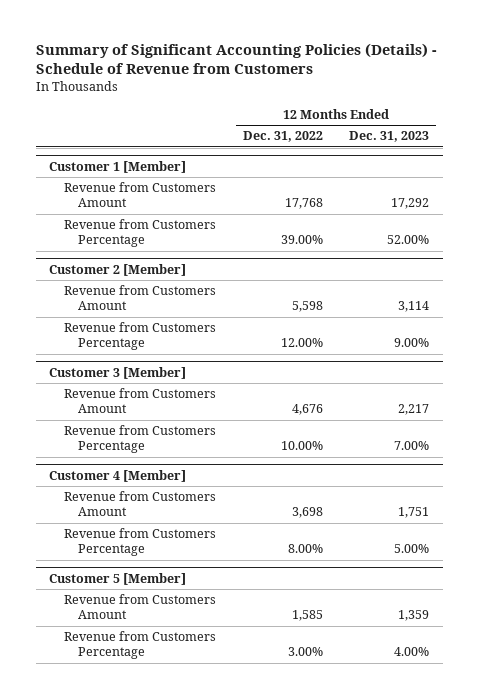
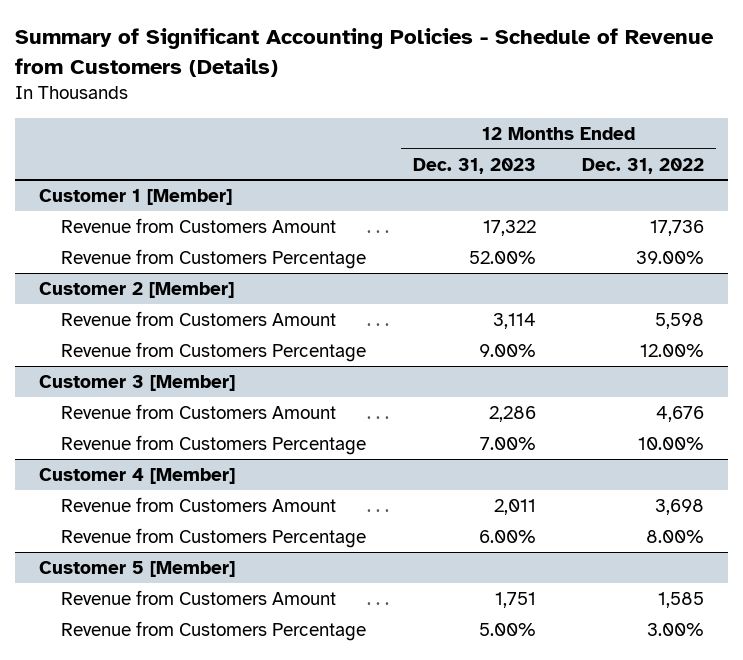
- Summary of Significant Accounting Policies (Details) - Schedule of Revenue from Customers
+ Summary of Significant Accounting Policies - Schedule of Revenue from Customers (Details)
- | 12 Months Ended Dec. 31, 2022 | 12 Months Ended Dec. 31, 2023
+ | 12 Months Ended Dec. 31, 2023 | 12 Months Ended Dec. 31, 2022
@ Customer 1 [Member]
- Revenue from Customers Amount | 17,768 | 17,292
+ Revenue from Customers Amount | 17,322 | 17,736
@ Customer 3 [Member]
- Revenue from Customers Amount | 4,676 | 2,217
+ Revenue from Customers Amount | 2,286 | 4,676
@ Customer 4 [Member]
- Revenue from Customers Amount | 3,698 | 1,751
- Revenue from Customers Percentage | 8.00% | 5.00%
+ Revenue from Customers Amount | 2,011 | 3,698
+ Revenue from Customers Percentage | 6.00% | 8.00%
@ Customer 5 [Member]
- Revenue from Customers Amount | 1,585 | 1,359
- Revenue from Customers Percentage | 3.00% | 4.00%
+ Revenue from Customers Amount | 1,751 | 1,585
+ Revenue from Customers Percentage | 5.00% | 3.00%

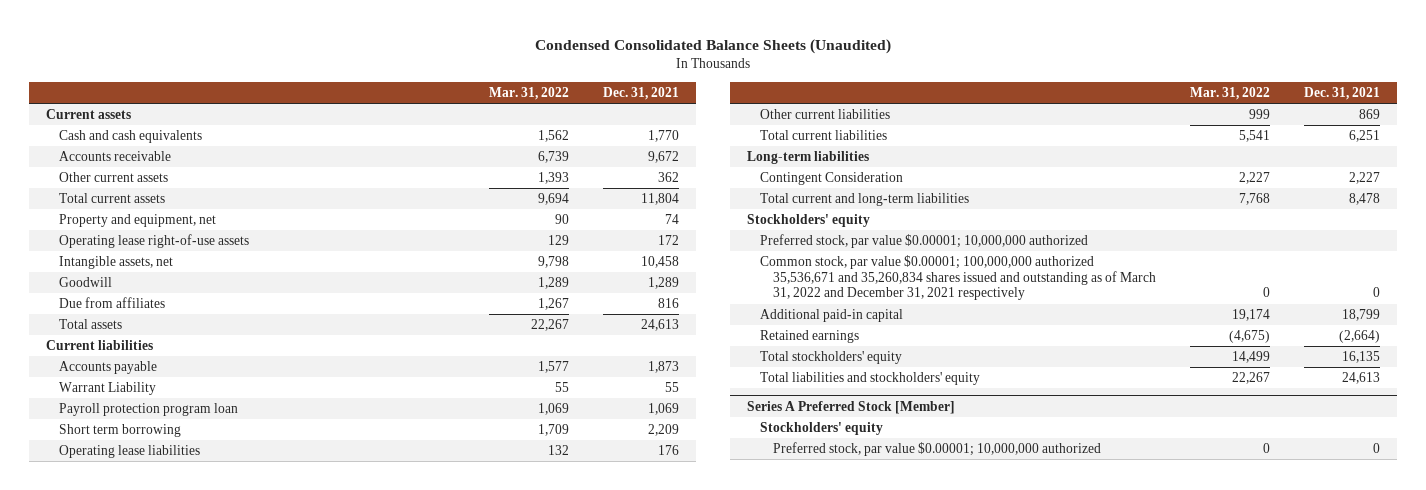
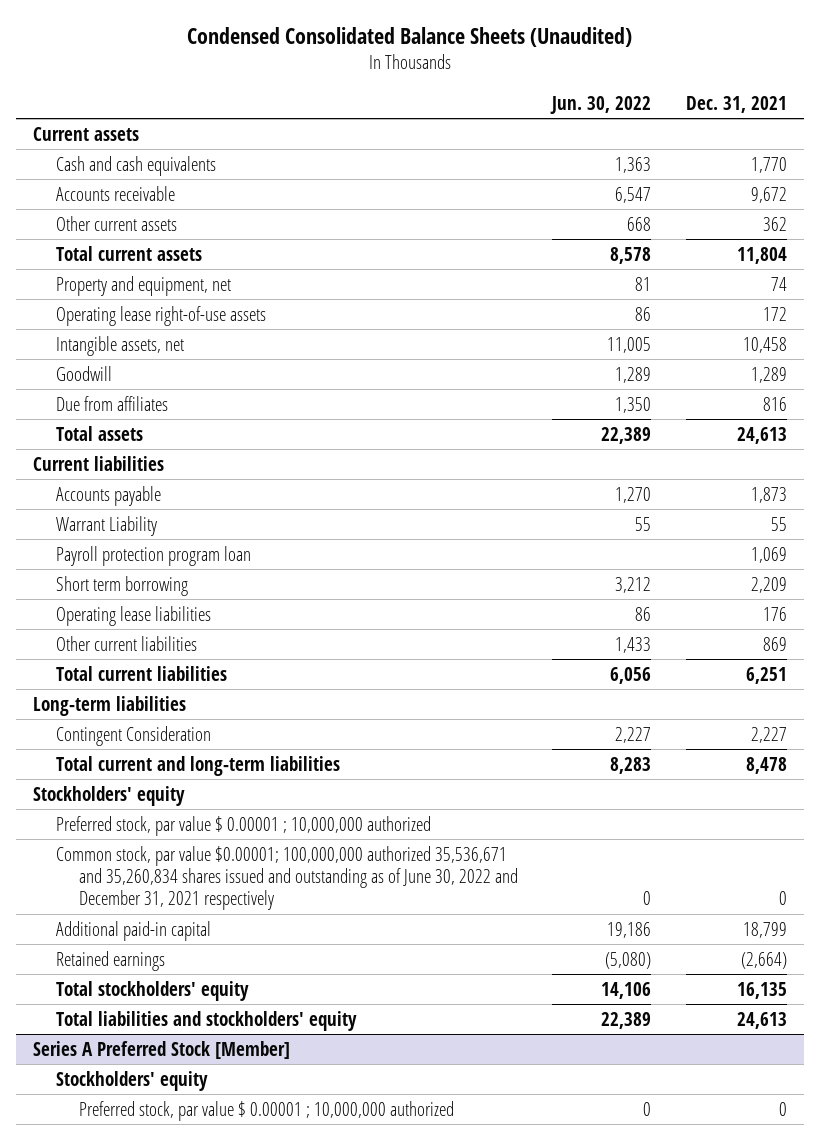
- | Mar. 31, 2022 | Dec. 31, 2021
+ | Jun. 30, 2022 | Dec. 31, 2021
- Preferred stock, par value $0.00001; 10,000,000 authorized
- Common stock, par value $0.00001; 100,000,000 authorized 35,536,671 and 35,260,834 shares issued and outstanding as of March 31, 2022 and December 31, 2021 respectively | 0 | 0
+ Preferred stock, par value $ 0.00001 ; 10,000,000 authorized
+ Common stock, par value $0.00001; 100,000,000 authorized 35,536,671 and 35,260,834 shares issued and outstanding as of June 30, 2022 and December 31, 2021 respectively | 0 | 0
@ Series A Preferred Stock [Member]
- Preferred stock, par value $0.00001; 10,000,000 authorized | 0 | 0
+ Preferred stock, par value $ 0.00001 ; 10,000,000 authorized | 0 | 0

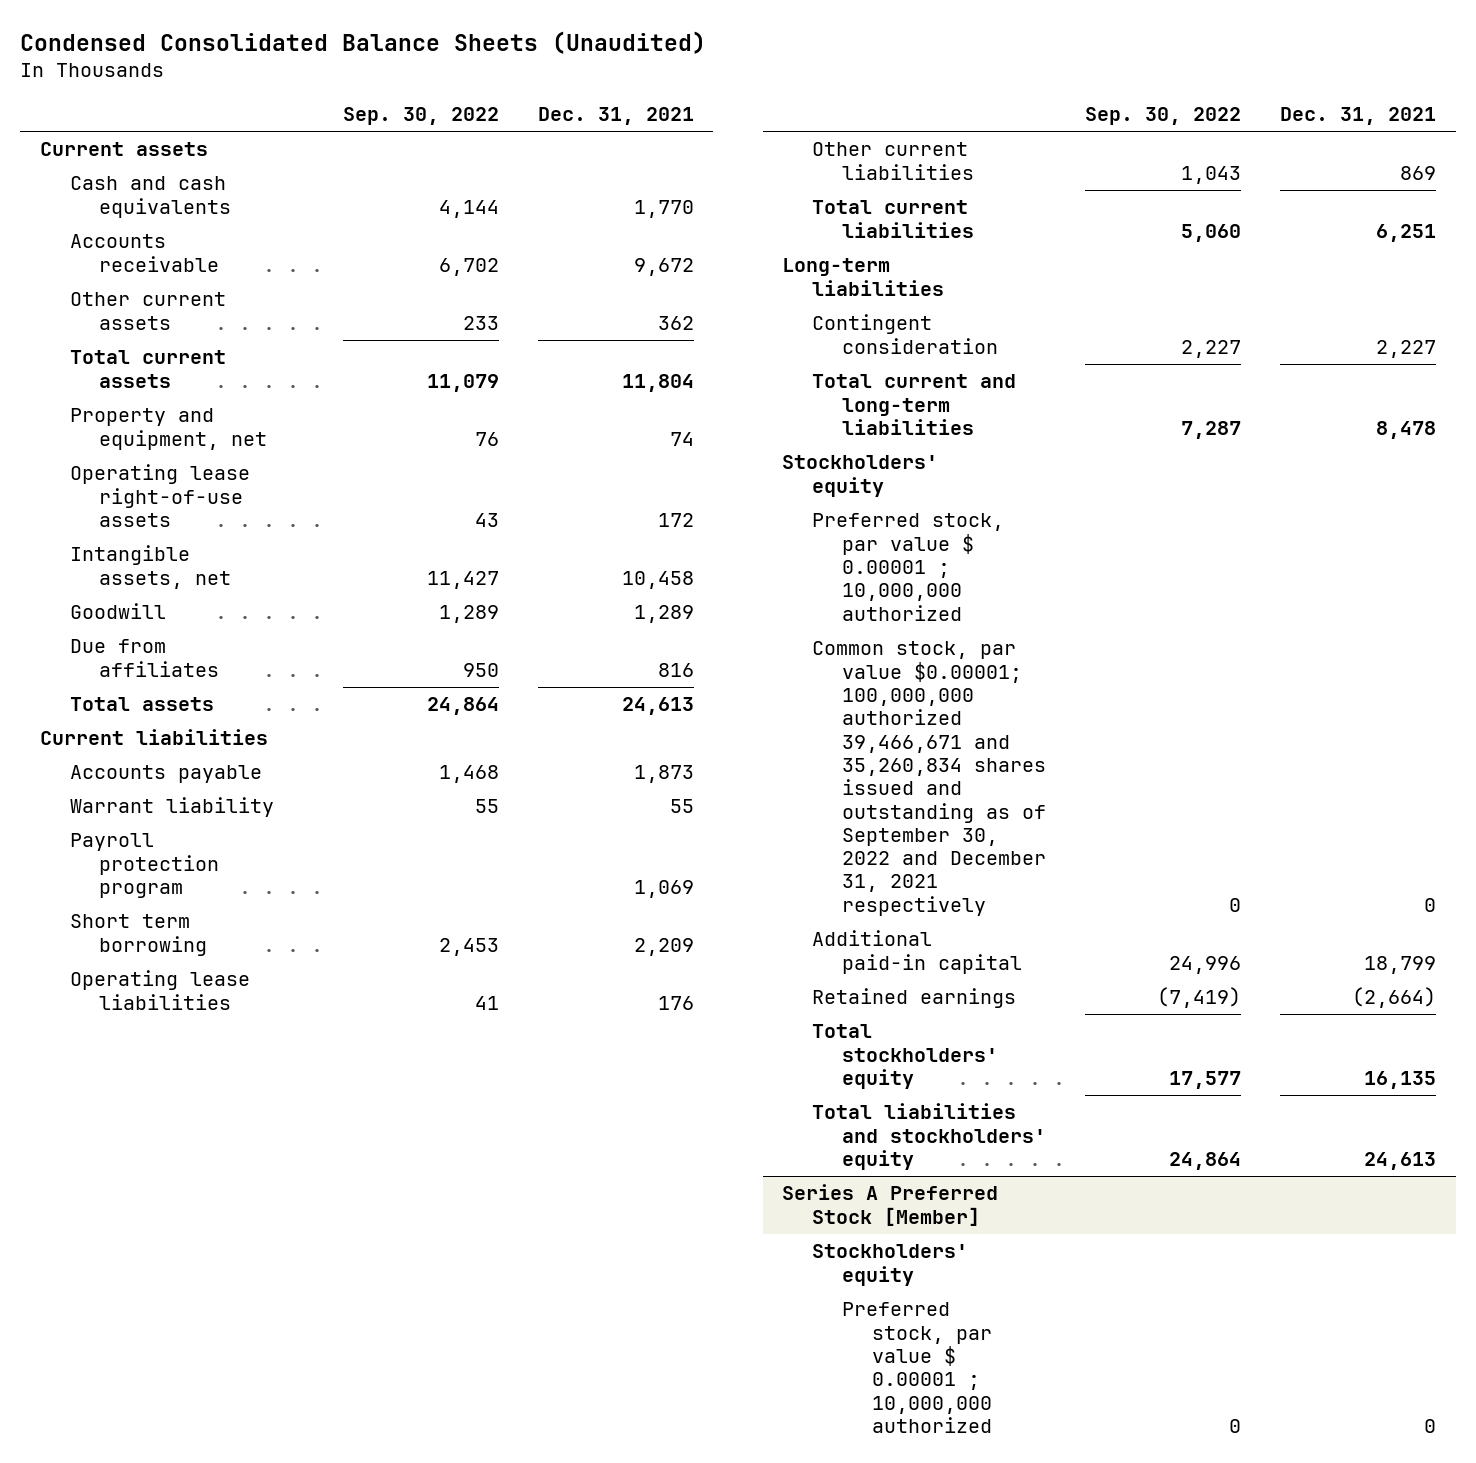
- | Jun. 30, 2022 | Dec. 31, 2021
+ | Sep. 30, 2022 | Dec. 31, 2021
- Warrant Liability | 55 | 55
- Payroll protection program loan | | 1,069
+ Warrant liability | 55 | 55
+ Payroll protection program | | 1,069
- Contingent Consideration | 2,227 | 2,227
+ Contingent consideration | 2,227 | 2,227
- Common stock, par value $0.00001; 100,000,000 authorized 35,536,671 and 35,260,834 shares issued and outstanding as of June 30, 2022 and December 31, 2021 respectively | 0 | 0
+ Common stock, par value $0.00001; 100,000,000 authorized 39,466,671 and 35,260,834 shares issued and outstanding as of September 30, 2022 and December 31, 2021 respectively | 0 | 0

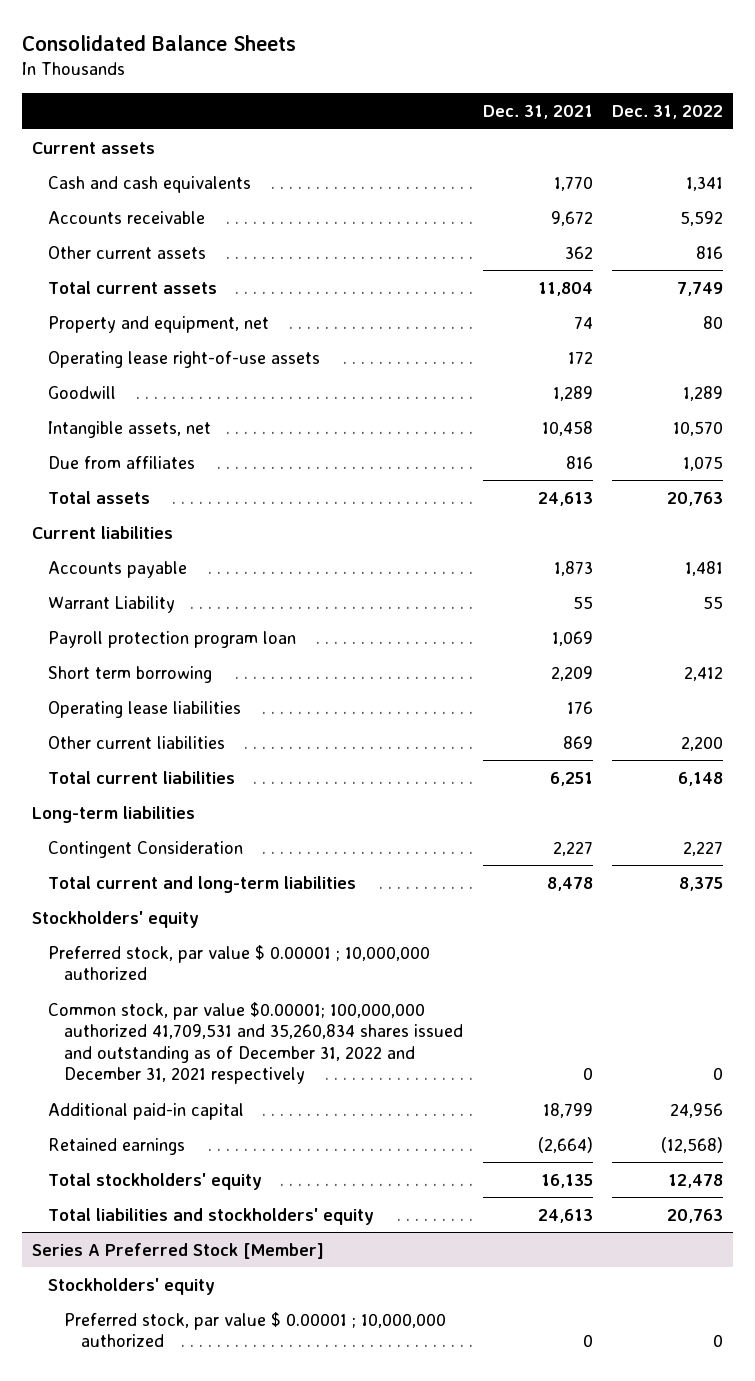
- Condensed Consolidated Balance Sheets (Unaudited)
+ Consolidated Balance Sheets
- | Sep. 30, 2022 | Dec. 31, 2021
+ | Dec. 31, 2021 | Dec. 31, 2022
moved down: Intangible assets, net | 10,458 | 10,570
- Warrant liability | 55 | 55
- Payroll protection program | | 1,069
+ Warrant Liability | 55 | 55
+ Payroll protection program loan | 1,069 |
- Contingent consideration | 2,227 | 2,227
+ Contingent Consideration | 2,227 | 2,227
- Common stock, par value $0.00001; 100,000,000 authorized 39,466,671 and 35,260,834 shares issued and outstanding as of September 30, 2022 and December 31, 2021 respectively | 0 | 0
+ Common stock, par value $0.00001; 100,000,000 authorized 41,709,531 and 35,260,834 shares issued and outstanding as of December 31, 2022 and December 31, 2021 respectively | 0 | 0

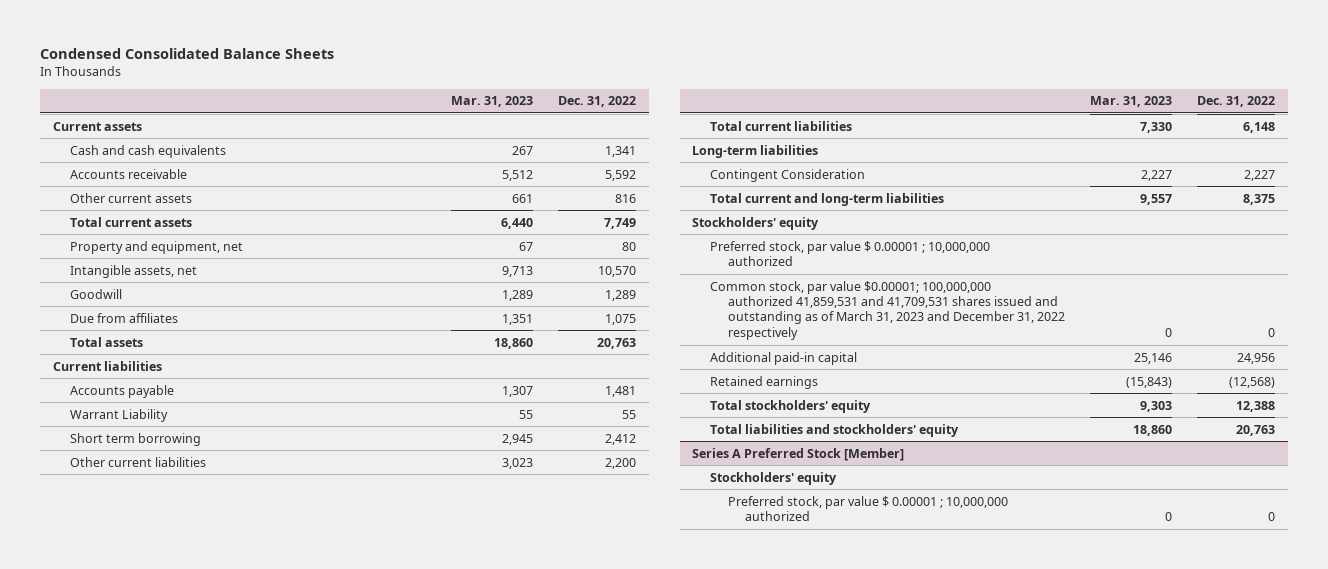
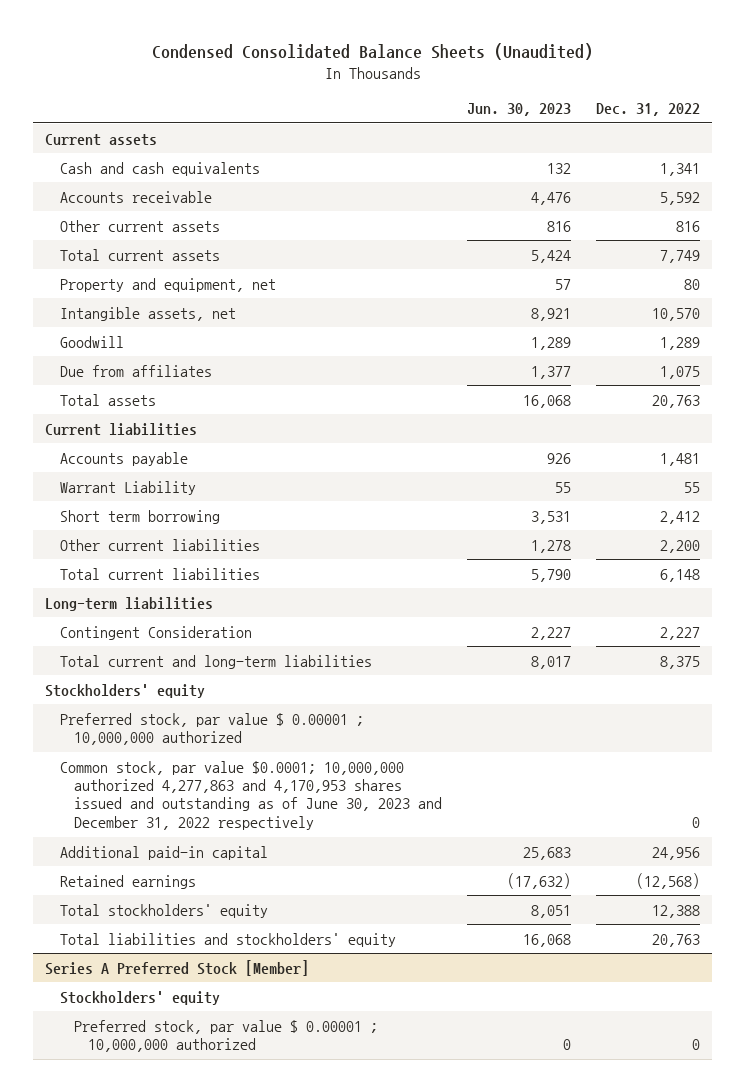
- Condensed Consolidated Balance Sheets
+ Condensed Consolidated Balance Sheets (Unaudited)
- | Mar. 31, 2023 | Dec. 31, 2022
+ | Jun. 30, 2023 | Dec. 31, 2022
- Common stock, par value $0.00001; 100,000,000 authorized 41,859,531 and 41,709,531 shares issued and outstanding as of March 31, 2023 and December 31, 2022 respectively | 0 | 0
+ Common stock, par value $0.0001; 10,000,000 authorized 4,277,863 and 4,170,953 shares issued and outstanding as of June 30, 2023 and December 31, 2022 respectively | | 0

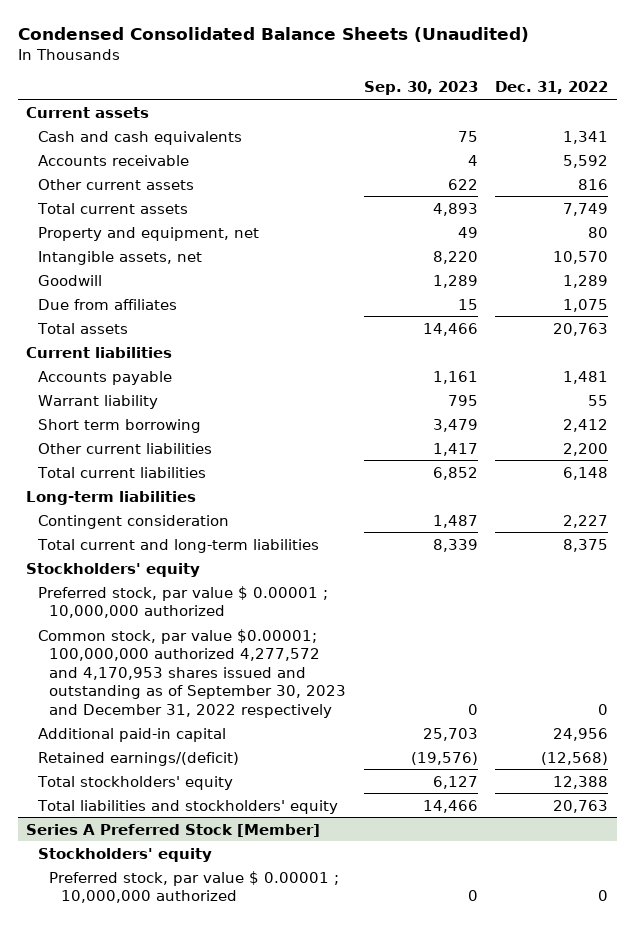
- | Jun. 30, 2023 | Dec. 31, 2022
+ | Sep. 30, 2023 | Dec. 31, 2022
- Warrant Liability | 55 | 55
+ Warrant liability | 795 | 55
- Contingent Consideration | 2,227 | 2,227
+ Contingent consideration | 1,487 | 2,227
- Common stock, par value $0.0001; 10,000,000 authorized 4,277,863 and 4,170,953 shares issued and outstanding as of June 30, 2023 and December 31, 2022 respectively | | 0
+ Common stock, par value $0.00001; 100,000,000 authorized 4,277,572 and 4,170,953 shares issued and outstanding as of September 30, 2023 and December 31, 2022 respectively | 0 | 0
- Retained earnings | (17,632) | (12,568)
+ Retained earnings/(deficit) | (19,576) | (12,568)

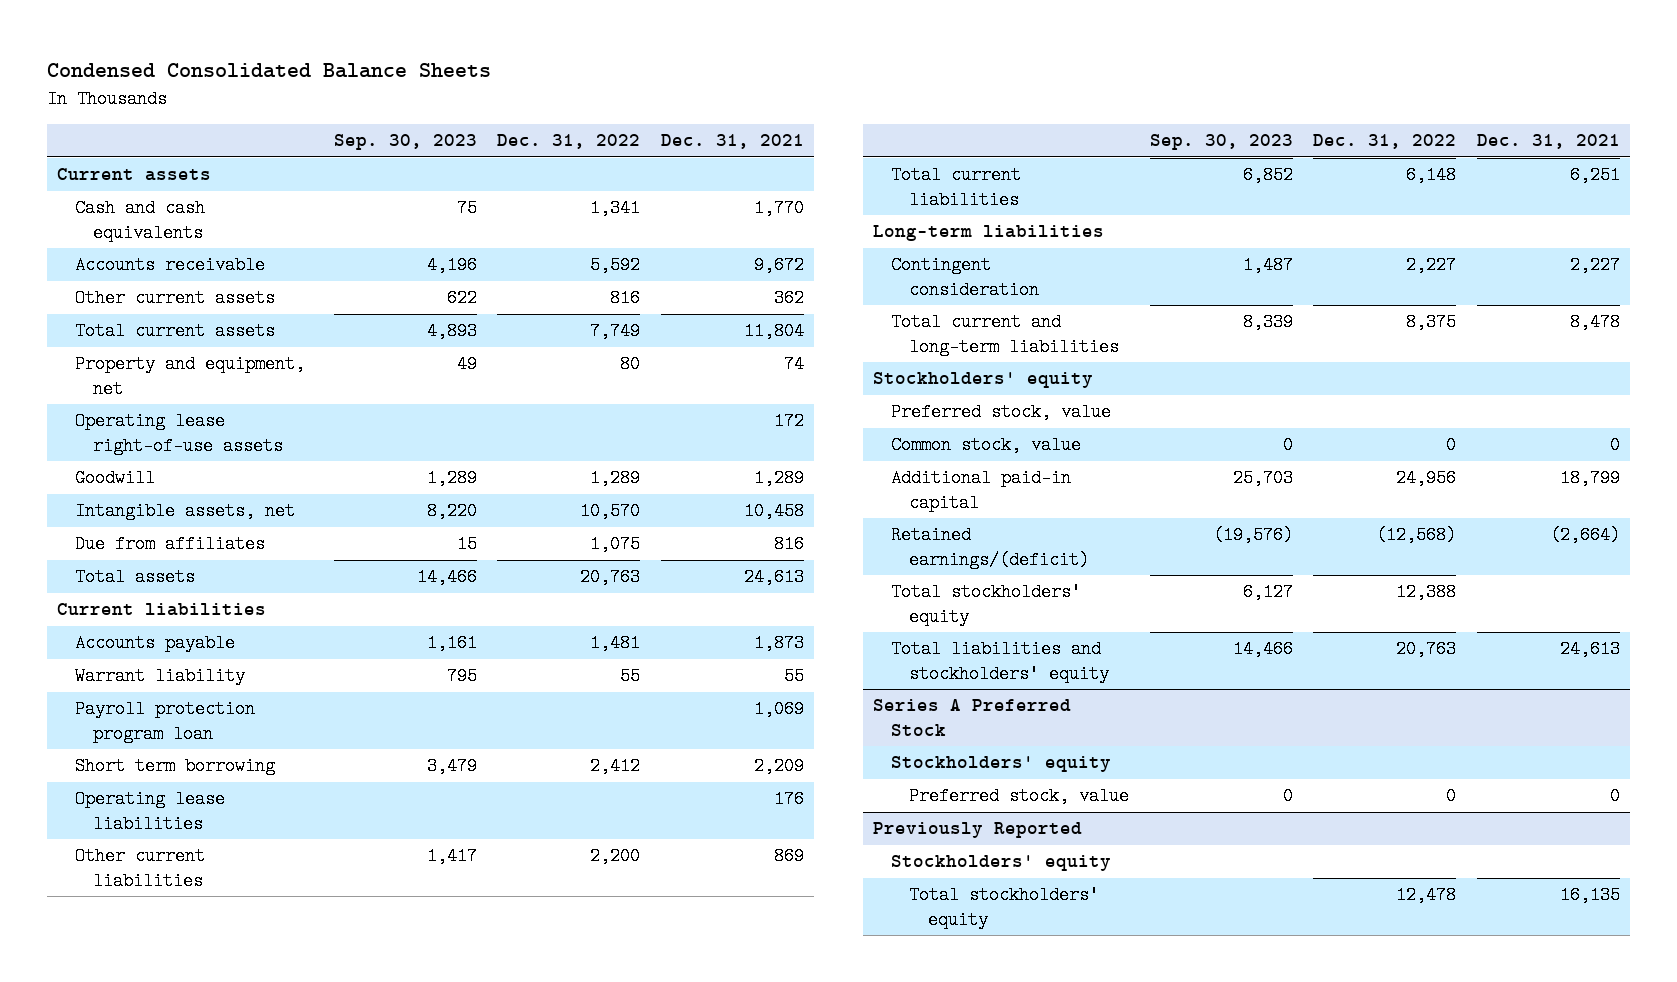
- Condensed Consolidated Balance Sheets (Unaudited)
+ Condensed Consolidated Balance Sheets
- | Sep. 30, 2023 | Dec. 31, 2022
+ | Sep. 30, 2023 | Dec. 31, 2022 | Dec. 31, 2021
- Accounts receivable | 4 | 5,592
+ Accounts receivable | 4,196 | 5,592 | 9,672
+ Operating lease right-of-use assets | | | 172
moved down: Intangible assets, net | 8,220 | 10,570 | 10,458
+ Payroll protection program loan | | | 1,069
+ Operating lease liabilities | | | 176
- Preferred stock, par value $ 0.00001 ; 10,000,000 authorized
- Common stock, par value $0.00001; 100,000,000 authorized 4,277,572 and 4,170,953 shares issued and outstanding as of September 30, 2023 and December 31, 2022 respectively | 0 | 0
+ Preferred stock, value
+ Common stock, value | 0 | 0 | 0
- Series A Preferred Stock [Member]
+ Series A Preferred Stock
- Preferred stock, par value $ 0.00001 ; 10,000,000 authorized | 0 | 0
+ Preferred stock, value | 0 | 0 | 0
+ Previously Reported
+ Stockholders' equity
+ Total stockholders' equity | | 12,478 | 16,135

